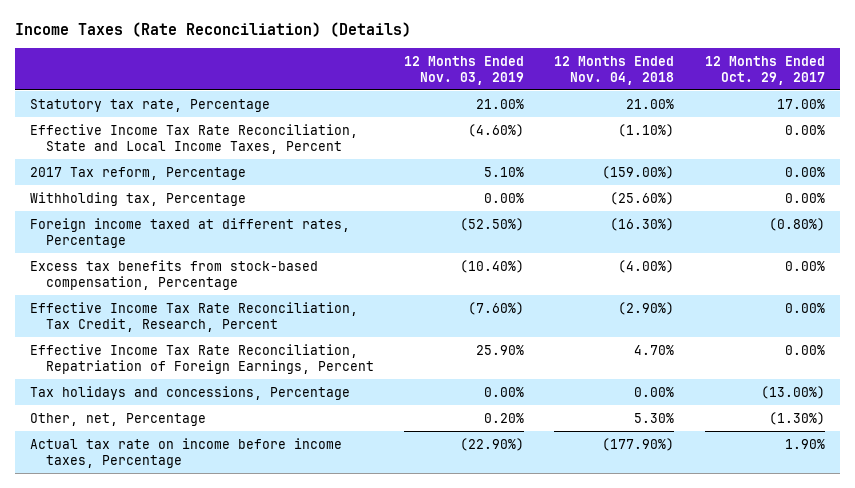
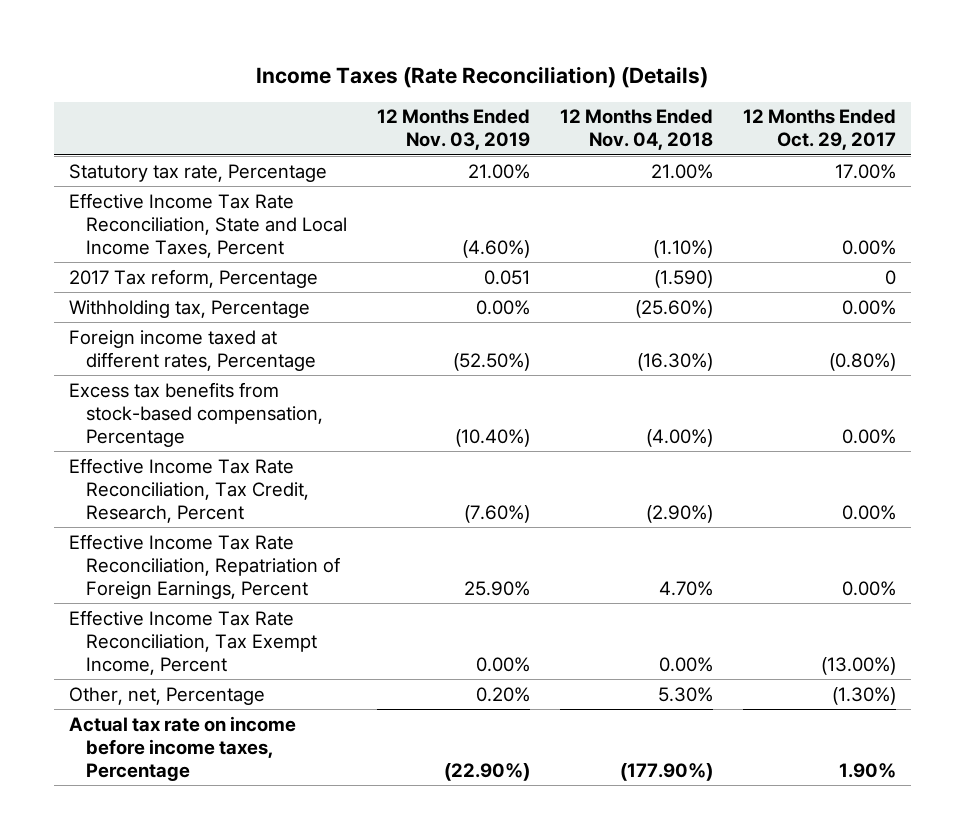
- 2017 Tax reform, Percentage | 5.10% | (159.00%) | 0.00%
+ 2017 Tax reform, Percentage | 0.051 | (1.590) | 0
- Tax holidays and concessions, Percentage | 0.00% | 0.00% | (13.00%)
+ Effective Income Tax Rate Reconciliation, Tax Exempt Income, Percent | 0.00% | 0.00% | (13.00%)

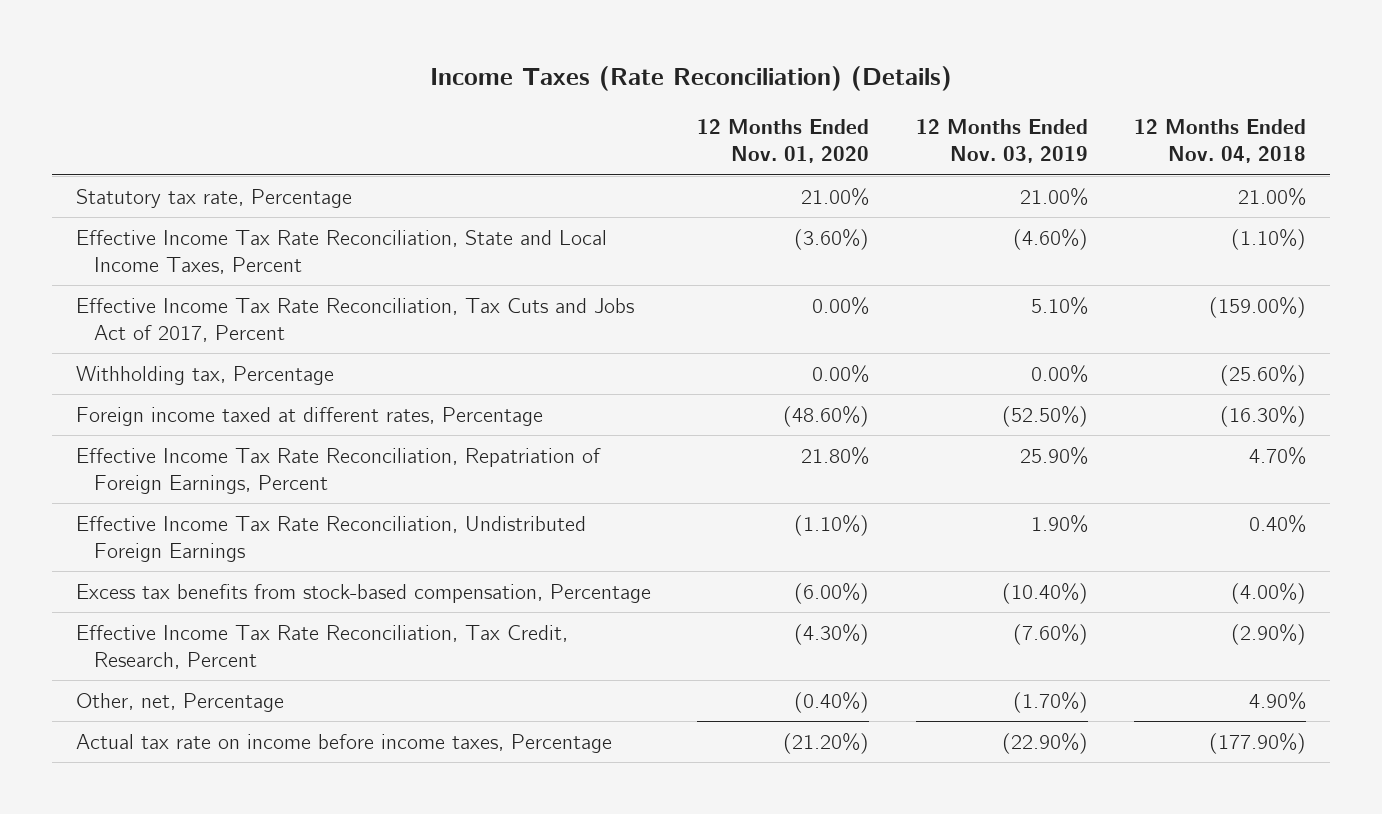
- | 12 Months Ended Nov. 03, 2019 | 12 Months Ended Nov. 04, 2018 | 12 Months Ended Oct. 29, 2017
+ | 12 Months Ended Nov. 01, 2020 | 12 Months Ended Nov. 03, 2019 | 12 Months Ended Nov. 04, 2018
- 2017 Tax reform, Percentage | 0.051 | (1.590) | 0
+ Effective Income Tax Rate Reconciliation, Tax Cuts and Jobs Act of 2017, Percent | 0.00% | 5.10% | (159.00%)
moved up: Effective Income Tax Rate Reconciliation, Repatriation of Foreign Earnings, Percent | 21.80% | 25.90% | 4.70%
+ Effective Income Tax Rate Reconciliation, Undistributed Foreign Earnings | (1.10%) | 1.90% | 0.40%
- Effective Income Tax Rate Reconciliation, Tax Exempt Income, Percent | 0.00% | 0.00% | (13.00%)
- Other, net, Percentage | 0.20% | 5.30% | (1.30%)
+ Other, net, Percentage | (0.40%) | (1.70%) | 4.90%

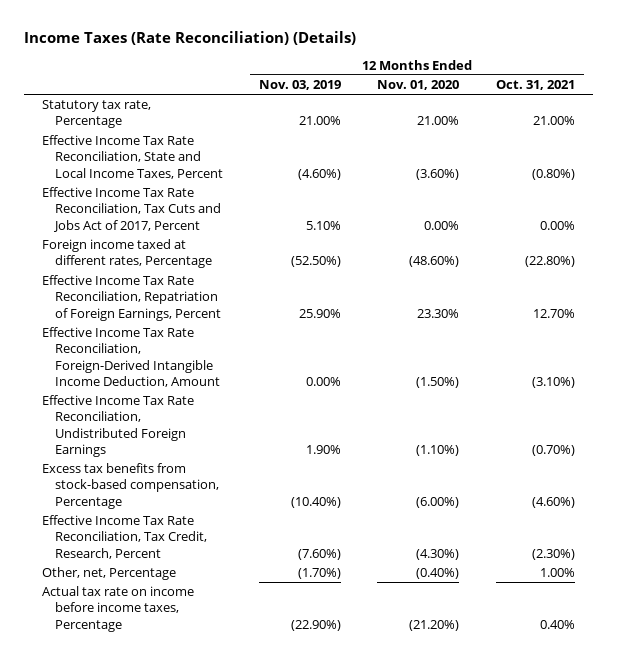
- | 12 Months Ended Nov. 01, 2020 | 12 Months Ended Nov. 03, 2019 | 12 Months Ended Nov. 04, 2018
+ | 12 Months Ended Nov. 03, 2019 | 12 Months Ended Nov. 01, 2020 | 12 Months Ended Oct. 31, 2021
- Withholding tax, Percentage | 0.00% | 0.00% | (25.60%)
- Effective Income Tax Rate Reconciliation, Repatriation of Foreign Earnings, Percent | 21.80% | 25.90% | 4.70%
+ Effective Income Tax Rate Reconciliation, Repatriation of Foreign Earnings, Percent | 25.90% | 23.30% | 12.70%
+ Effective Income Tax Rate Reconciliation, Foreign-Derived Intangible Income Deduction, Amount | 0.00% | (1.50%) | (3.10%)

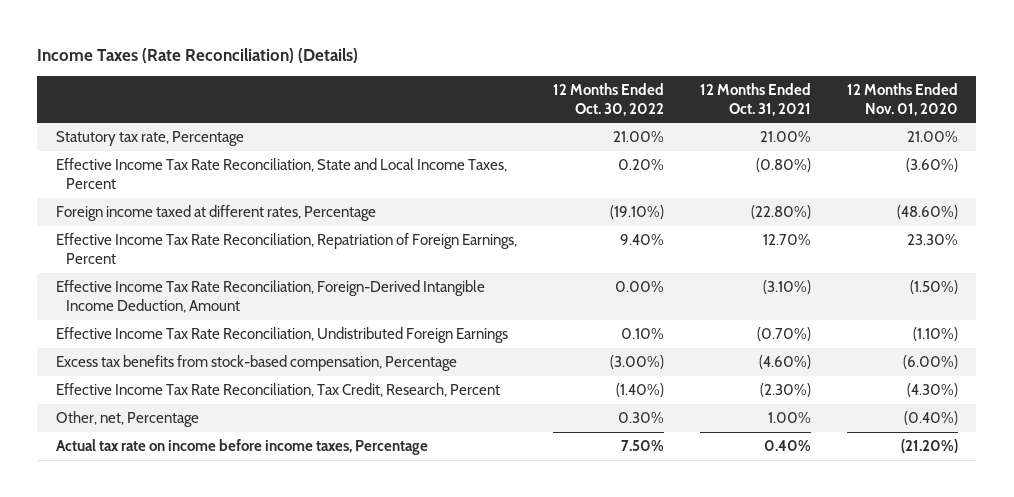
- | 12 Months Ended Nov. 03, 2019 | 12 Months Ended Nov. 01, 2020 | 12 Months Ended Oct. 31, 2021
+ | 12 Months Ended Oct. 30, 2022 | 12 Months Ended Oct. 31, 2021 | 12 Months Ended Nov. 01, 2020
- Effective Income Tax Rate Reconciliation, Tax Cuts and Jobs Act of 2017, Percent | 5.10% | 0.00% | 0.00%

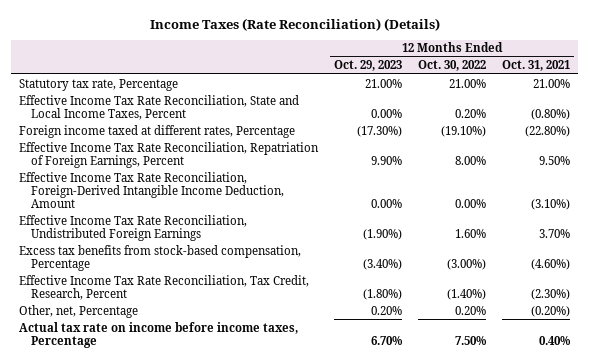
- | 12 Months Ended Oct. 30, 2022 | 12 Months Ended Oct. 31, 2021 | 12 Months Ended Nov. 01, 2020
+ | 12 Months Ended Oct. 29, 2023 | 12 Months Ended Oct. 30, 2022 | 12 Months Ended Oct. 31, 2021
- Effective Income Tax Rate Reconciliation, Repatriation of Foreign Earnings, Percent | 9.40% | 12.70% | 23.30%
+ Effective Income Tax Rate Reconciliation, Repatriation of Foreign Earnings, Percent | 9.90% | 8.00% | 9.50%
- Effective Income Tax Rate Reconciliation, Undistributed Foreign Earnings | 0.10% | (0.70%) | (1.10%)
+ Effective Income Tax Rate Reconciliation, Undistributed Foreign Earnings | (1.90%) | 1.60% | 3.70%
- Other, net, Percentage | 0.30% | 1.00% | (0.40%)
+ Other, net, Percentage | 0.20% | 0.20% | (0.20%)

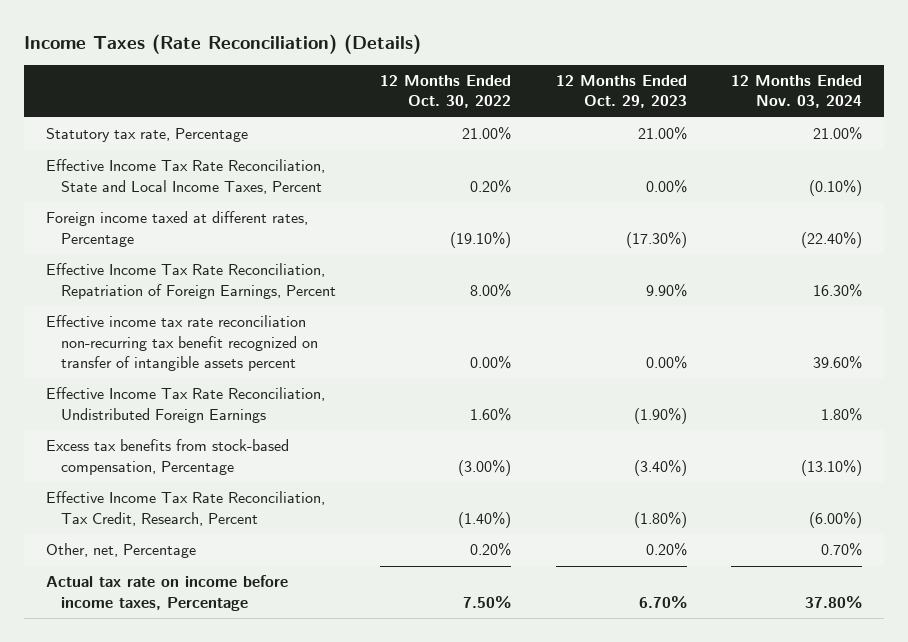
- | 12 Months Ended Oct. 29, 2023 | 12 Months Ended Oct. 30, 2022 | 12 Months Ended Oct. 31, 2021
+ | 12 Months Ended Oct. 30, 2022 | 12 Months Ended Oct. 29, 2023 | 12 Months Ended Nov. 03, 2024
- Effective Income Tax Rate Reconciliation, Foreign-Derived Intangible Income Deduction, Amount | 0.00% | 0.00% | (3.10%)
+ Effective income tax rate reconciliation non-recurring tax benefit recognized on transfer of intangible assets percent | 0.00% | 0.00% | 39.60%

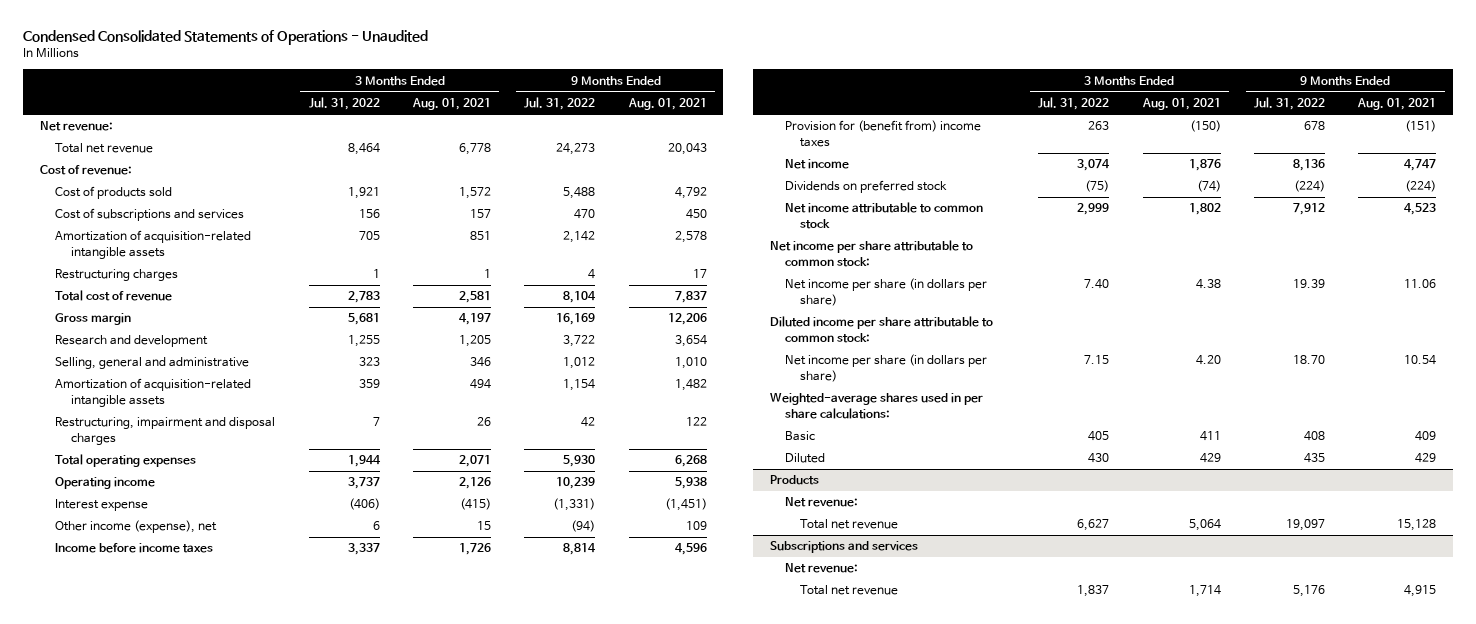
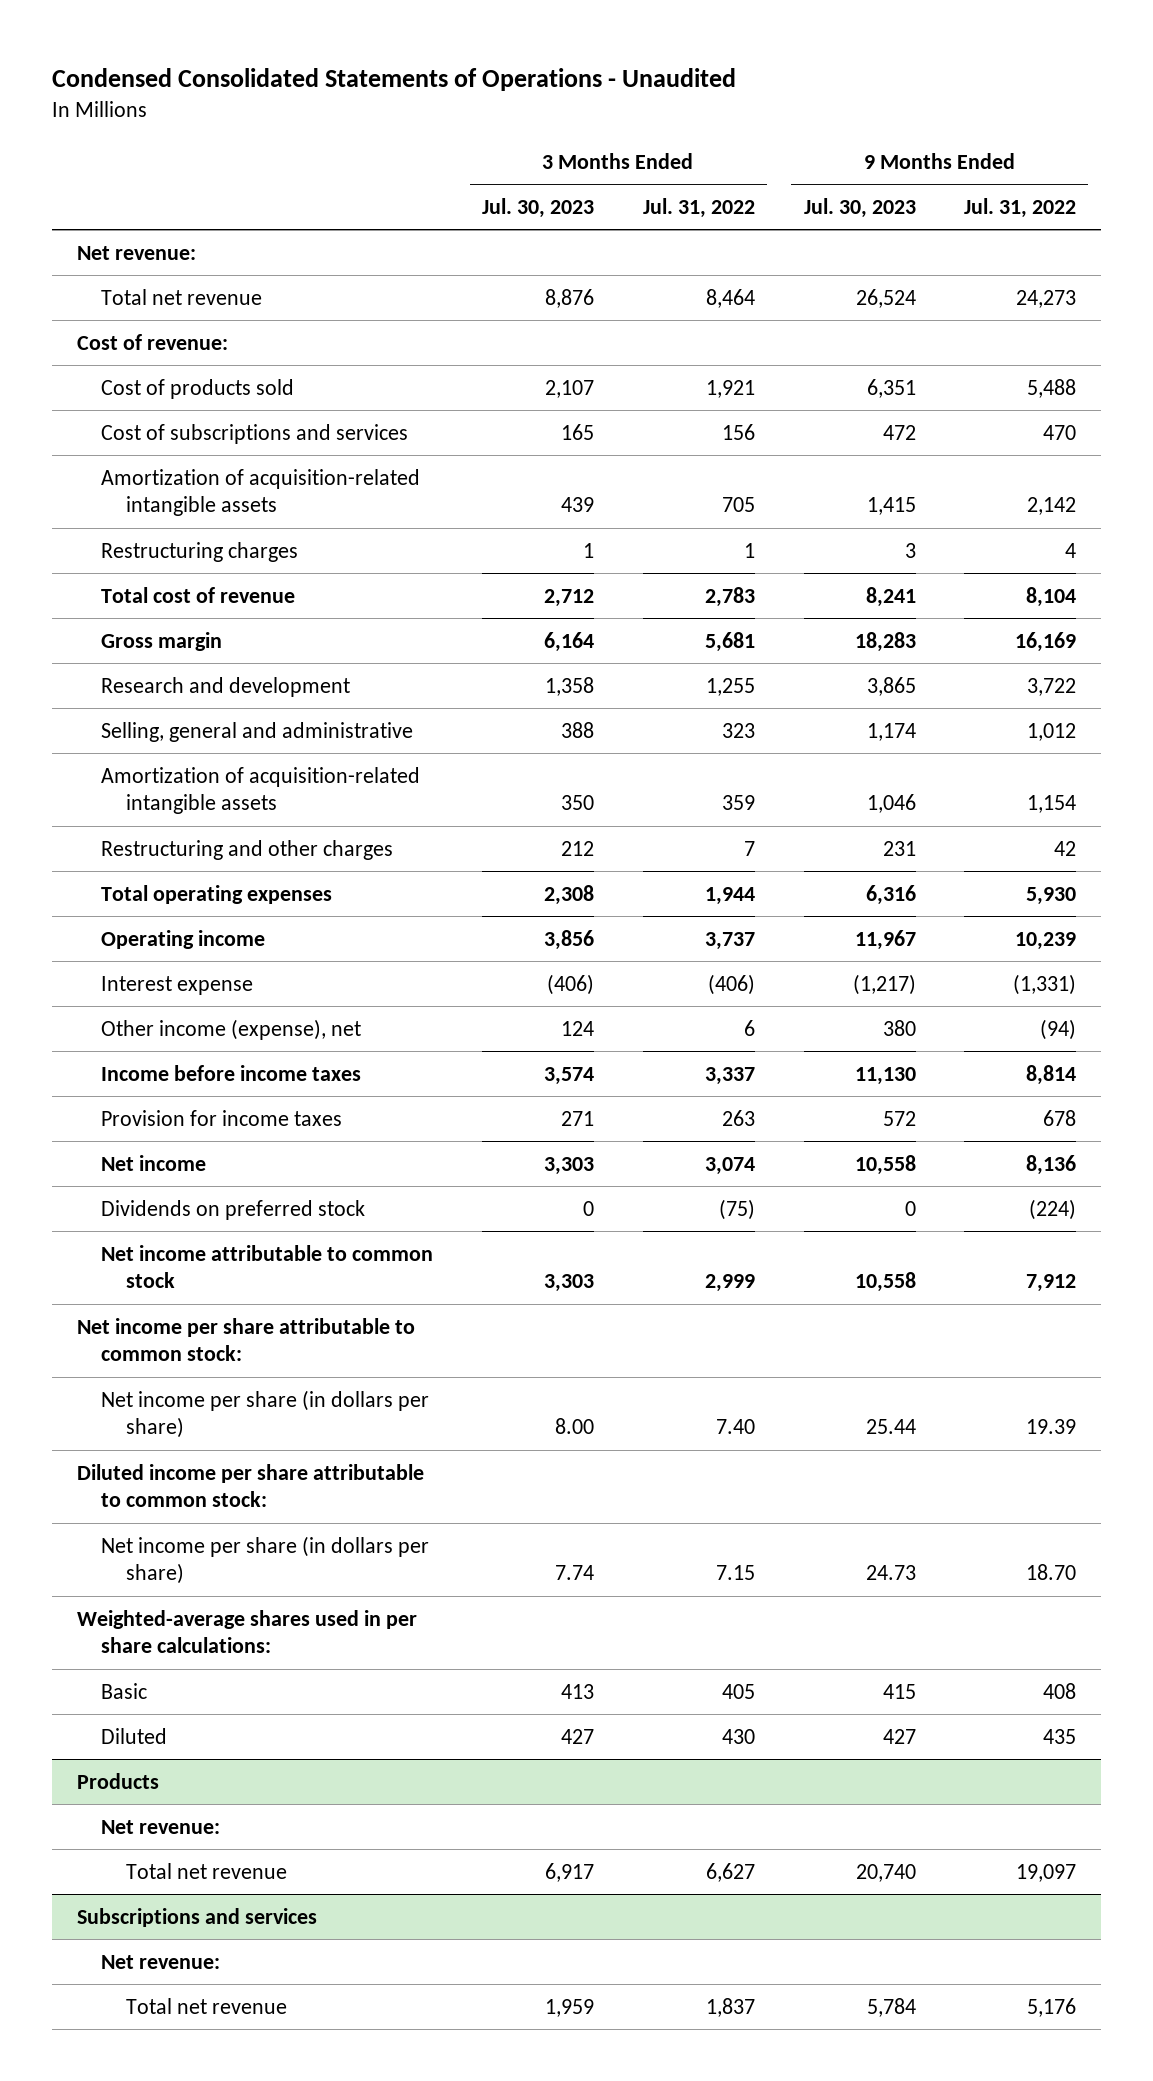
- | 3 Months Ended Jul. 31, 2022 | 3 Months Ended Aug. 01, 2021 | 9 Months Ended Jul. 31, 2022 | 9 Months Ended Aug. 01, 2021
+ | 3 Months Ended Jul. 30, 2023 | 3 Months Ended Jul. 31, 2022 | 9 Months Ended Jul. 30, 2023 | 9 Months Ended Jul. 31, 2022
- Restructuring, impairment and disposal charges | 7 | 26 | 42 | 122
+ Restructuring and other charges | 212 | 7 | 231 | 42
- Provision for (benefit from) income taxes | 263 | (150) | 678 | (151)
+ Provision for income taxes | 271 | 263 | 572 | 678

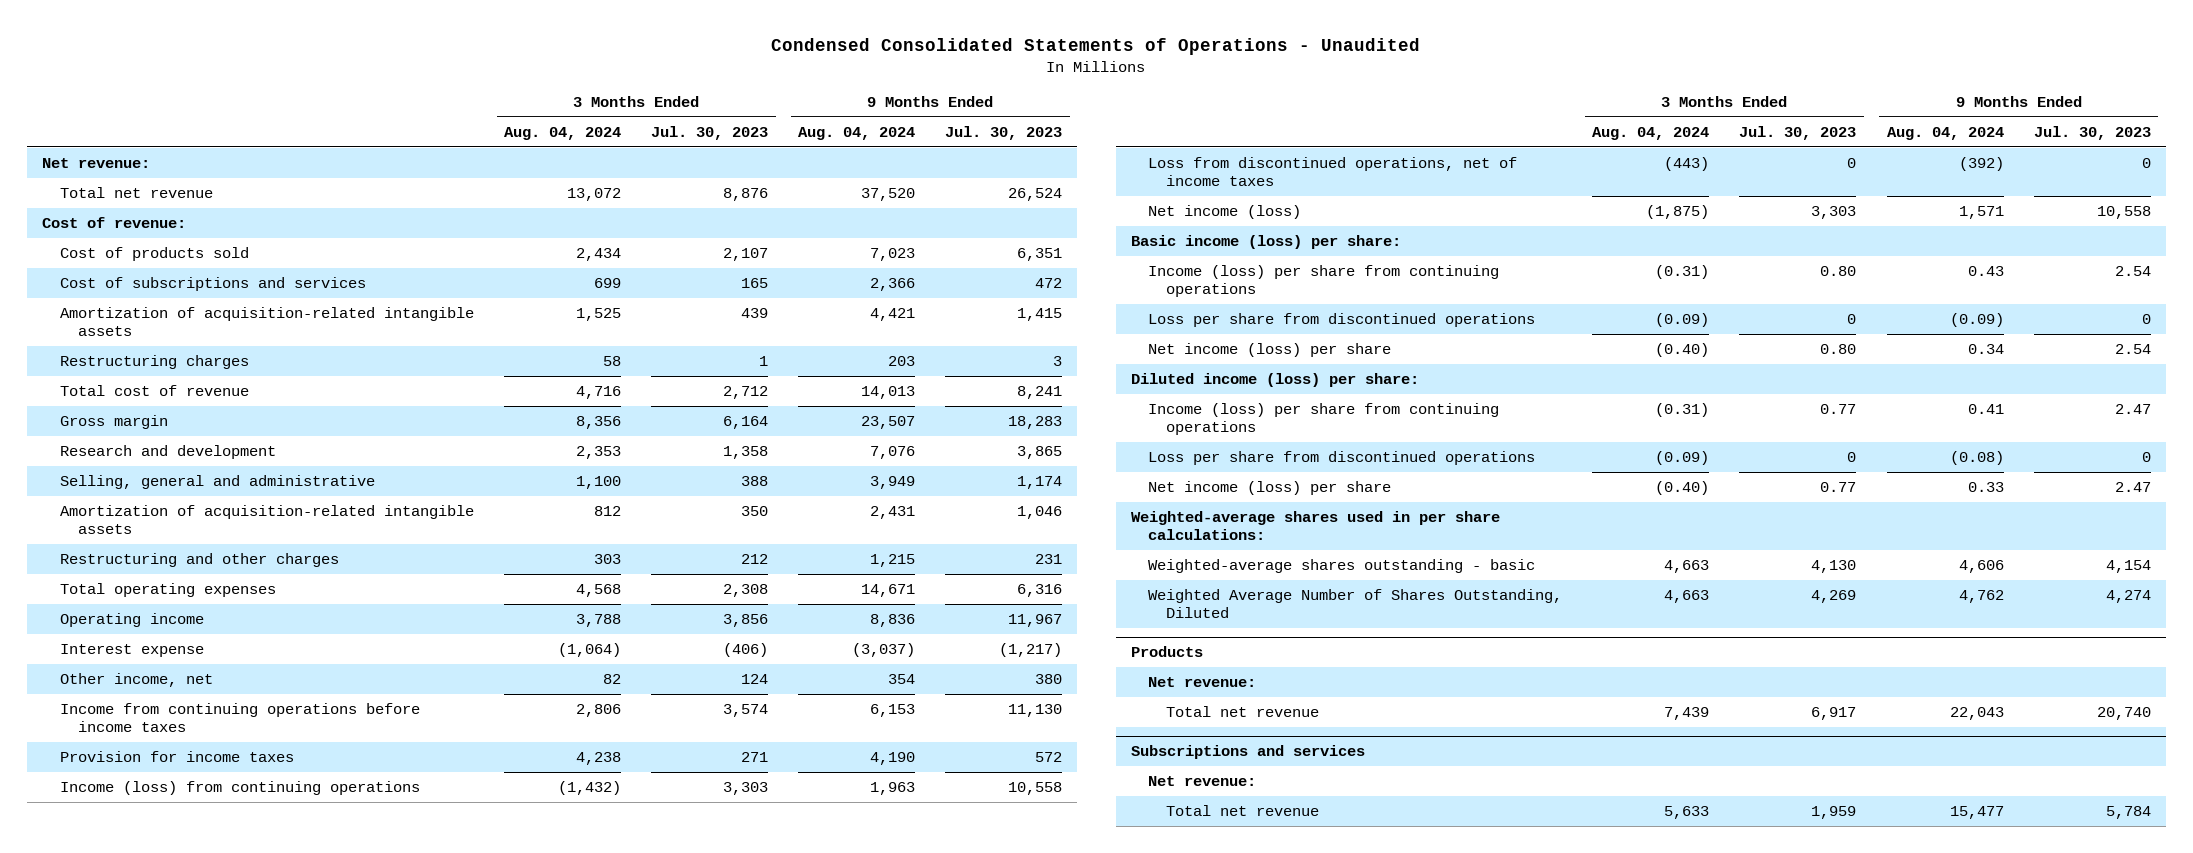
- | 3 Months Ended Jul. 30, 2023 | 3 Months Ended Jul. 31, 2022 | 9 Months Ended Jul. 30, 2023 | 9 Months Ended Jul. 31, 2022
+ | 3 Months Ended Aug. 04, 2024 | 3 Months Ended Jul. 30, 2023 | 9 Months Ended Aug. 04, 2024 | 9 Months Ended Jul. 30, 2023
- Other income (expense), net | 124 | 6 | 380 | (94)
- Income before income taxes | 3,574 | 3,337 | 11,130 | 8,814
+ Other income, net | 82 | 124 | 354 | 380
+ Income from continuing operations before income taxes | 2,806 | 3,574 | 6,153 | 11,130
- Net income | 3,303 | 3,074 | 10,558 | 8,136
- Dividends on preferred stock | 0 | (75) | 0 | (224)
- Net income attributable to common stock | 3,303 | 2,999 | 10,558 | 7,912
- Net income per share attributable to common stock:
- Net income per share (in dollars per share) | 8.00 | 7.40 | 25.44 | 19.39
- Diluted income per share attributable to common stock:
- Net income per share (in dollars per share) | 7.74 | 7.15 | 24.73 | 18.70
+ Income (loss) from continuing operations | (1,432) | 3,303 | 1,963 | 10,558
+ Loss from discontinued operations, net of income taxes | (443) | 0 | (392) | 0
+ Net income (loss) | (1,875) | 3,303 | 1,571 | 10,558
+ Basic income (loss) per share:
+ Income (loss) per share from continuing operations | (0.31) | 0.80 | 0.43 | 2.54
+ Loss per share from discontinued operations | (0.09) | 0 | (0.09) | 0
+ Net income (loss) per share | (0.40) | 0.80 | 0.34 | 2.54
+ Diluted income (loss) per share:
+ Income (loss) per share from continuing operations | (0.31) | 0.77 | 0.41 | 2.47
+ Loss per share from discontinued operations | (0.09) | 0 | (0.08) | 0
+ Net income (loss) per share | (0.40) | 0.77 | 0.33 | 2.47
- Basic | 413 | 405 | 415 | 408
- Diluted | 427 | 430 | 427 | 435
+ Weighted-average shares outstanding - basic | 4,663 | 4,130 | 4,606 | 4,154
+ Weighted Average Number of Shares Outstanding, Diluted | 4,663 | 4,269 | 4,762 | 4,274

